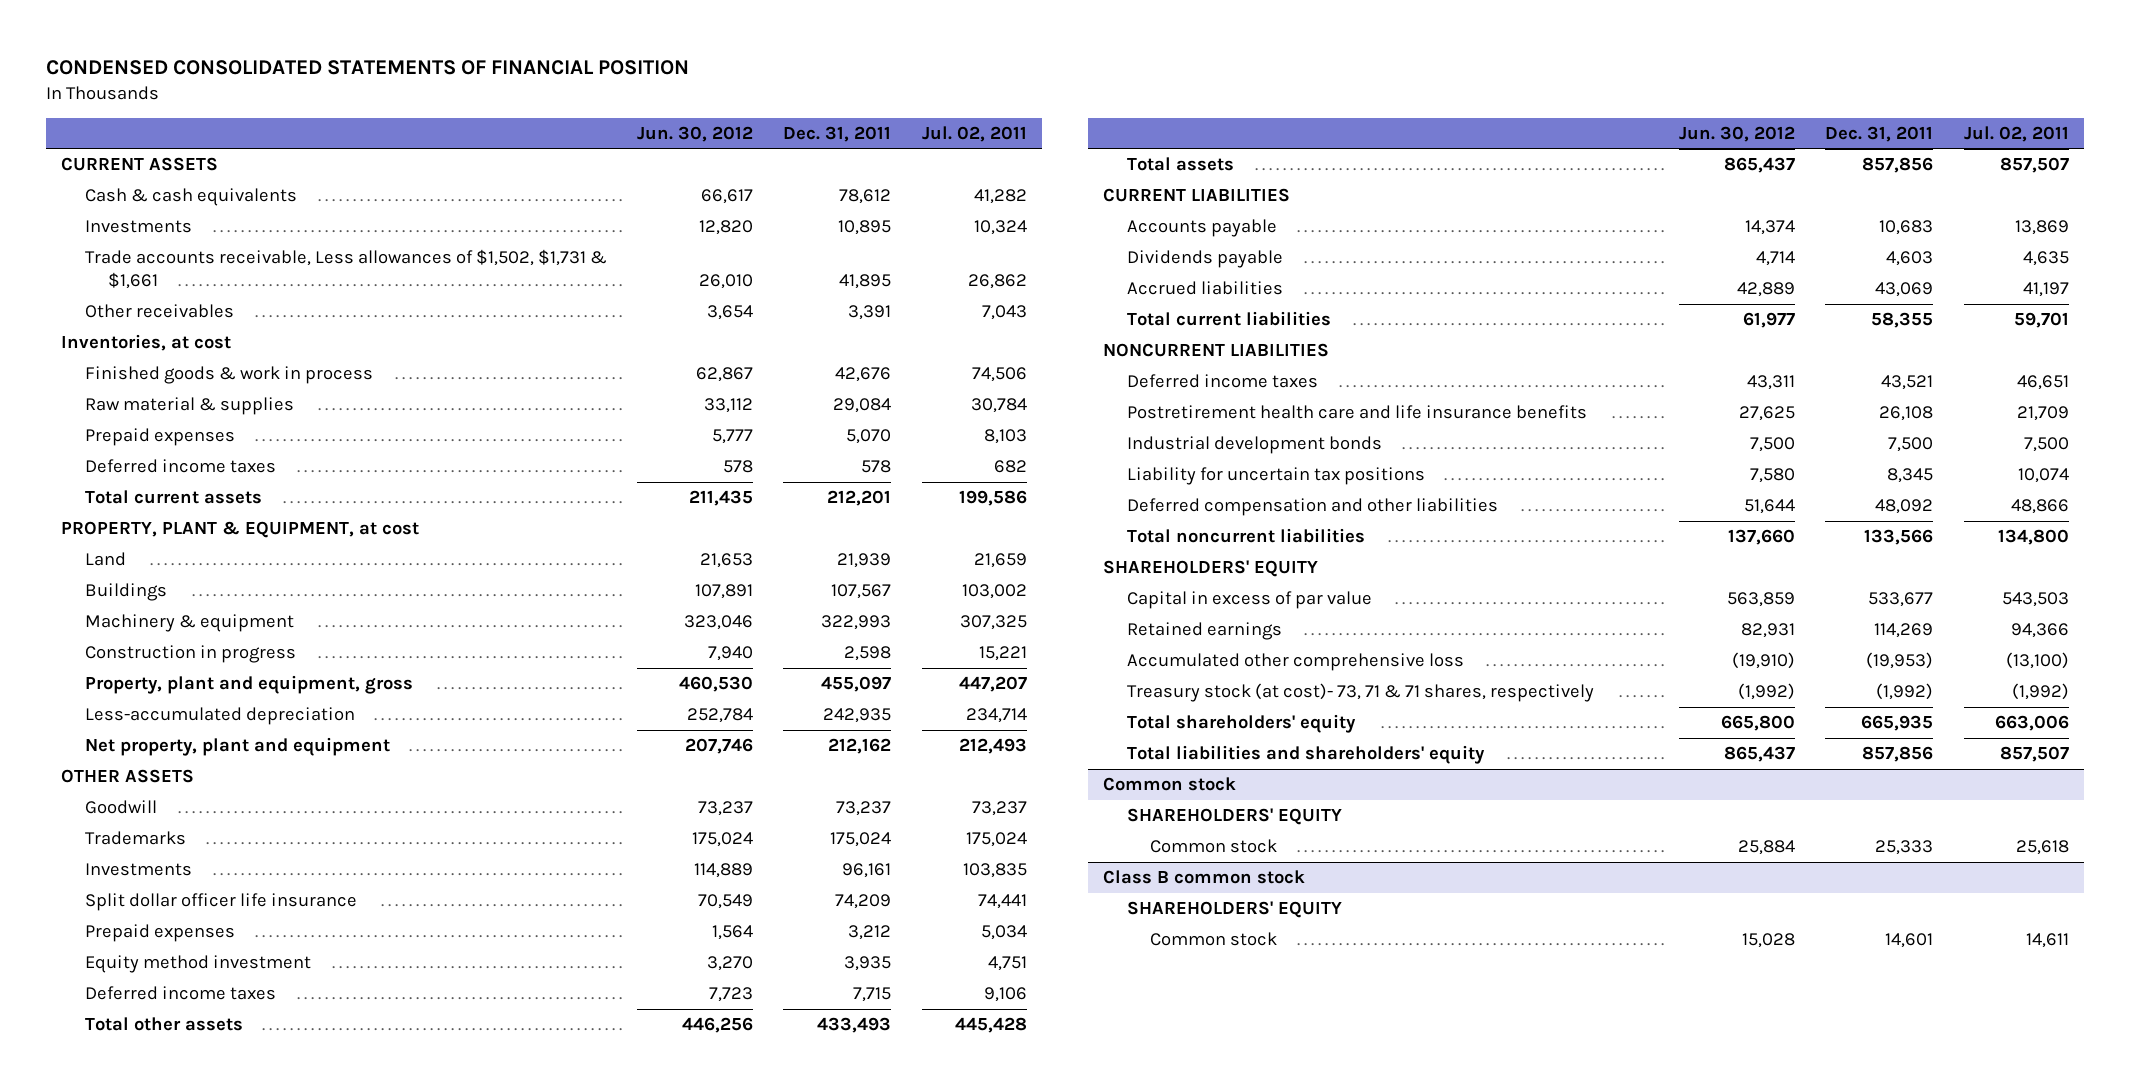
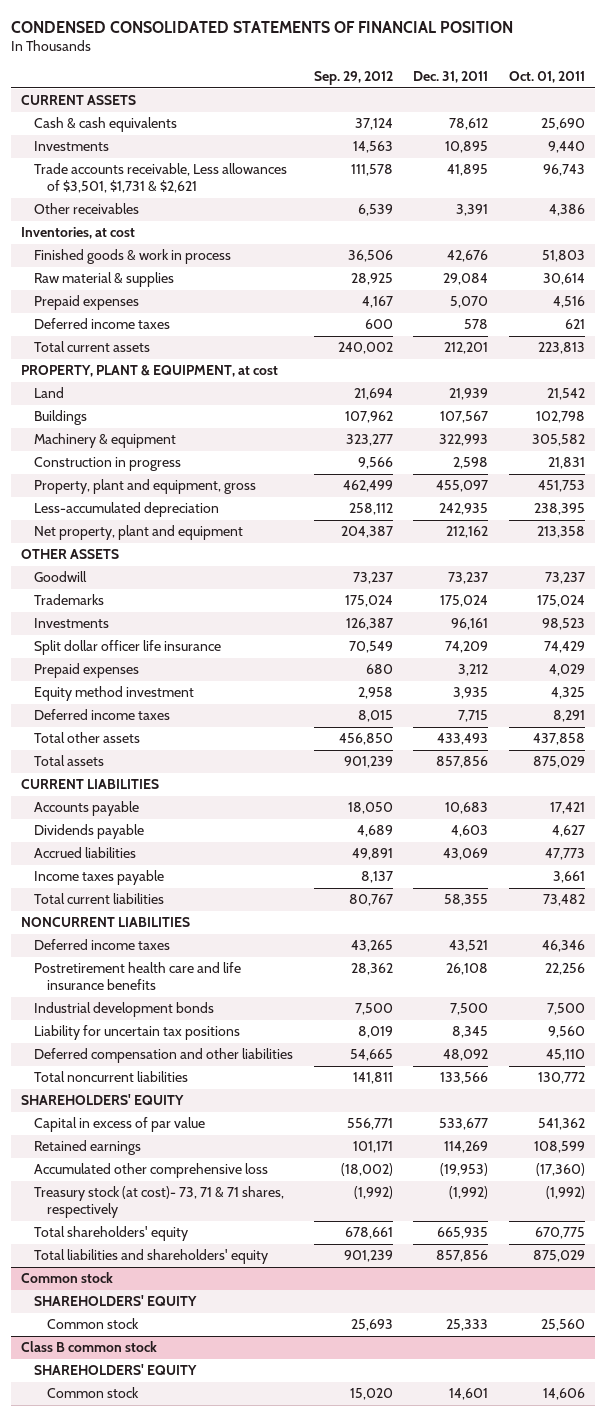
- | Jun. 30, 2012 | Dec. 31, 2011 | Jul. 02, 2011
+ | Sep. 29, 2012 | Dec. 31, 2011 | Oct. 01, 2011
- Trade accounts receivable, Less allowances of $1,502, $1,731 & $1,661 | 26,010 | 41,895 | 26,862
+ Trade accounts receivable, Less allowances of $3,501, $1,731 & $2,621 | 111,578 | 41,895 | 96,743
+ Income taxes payable | 8,137 | | 3,661

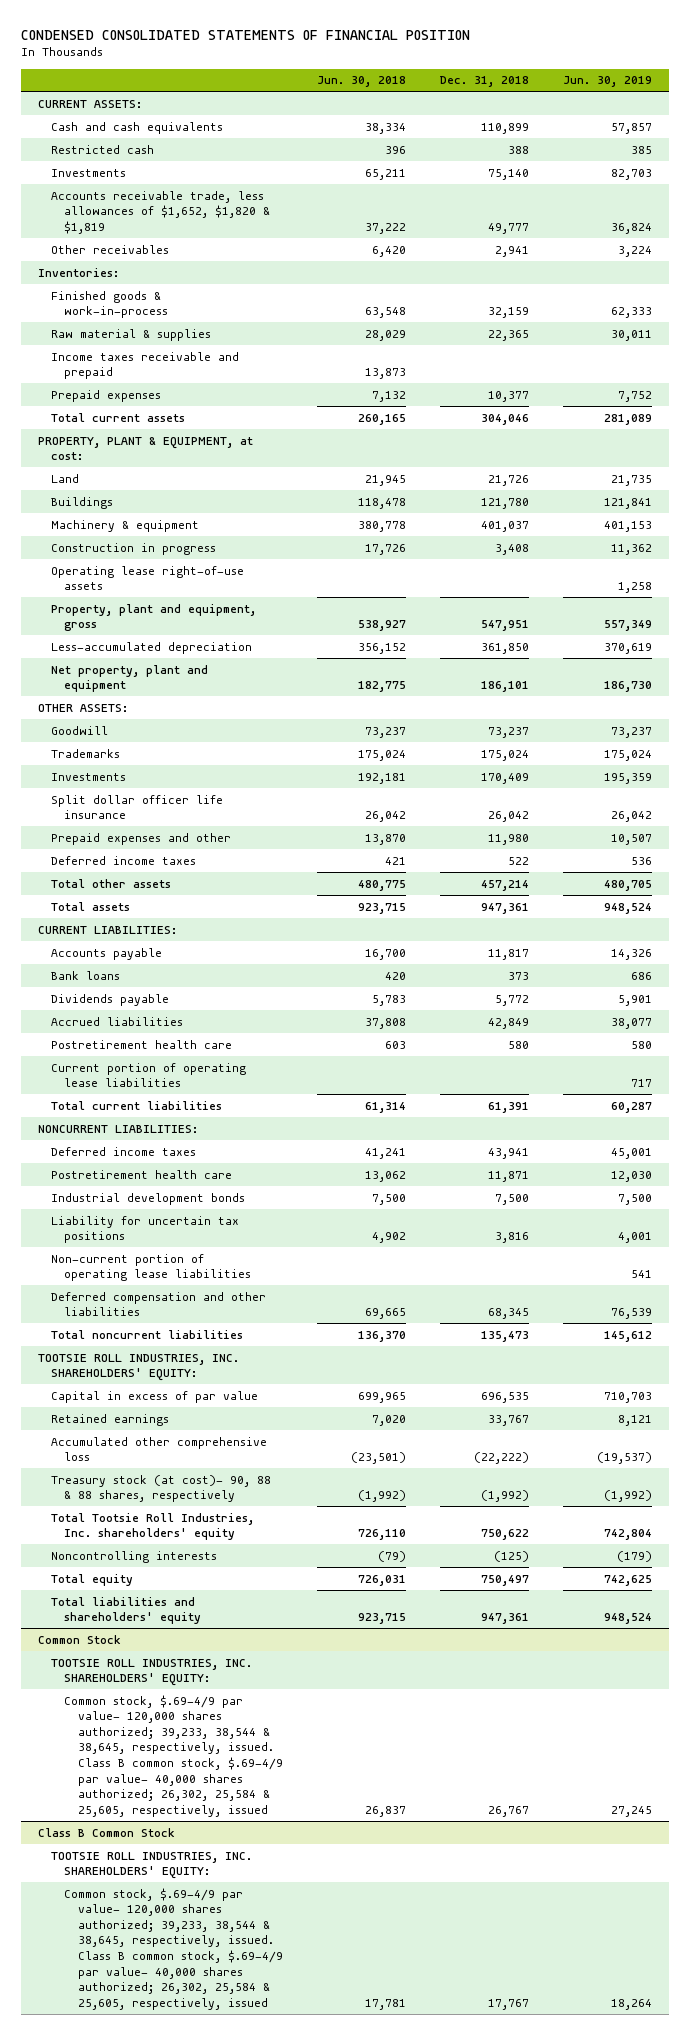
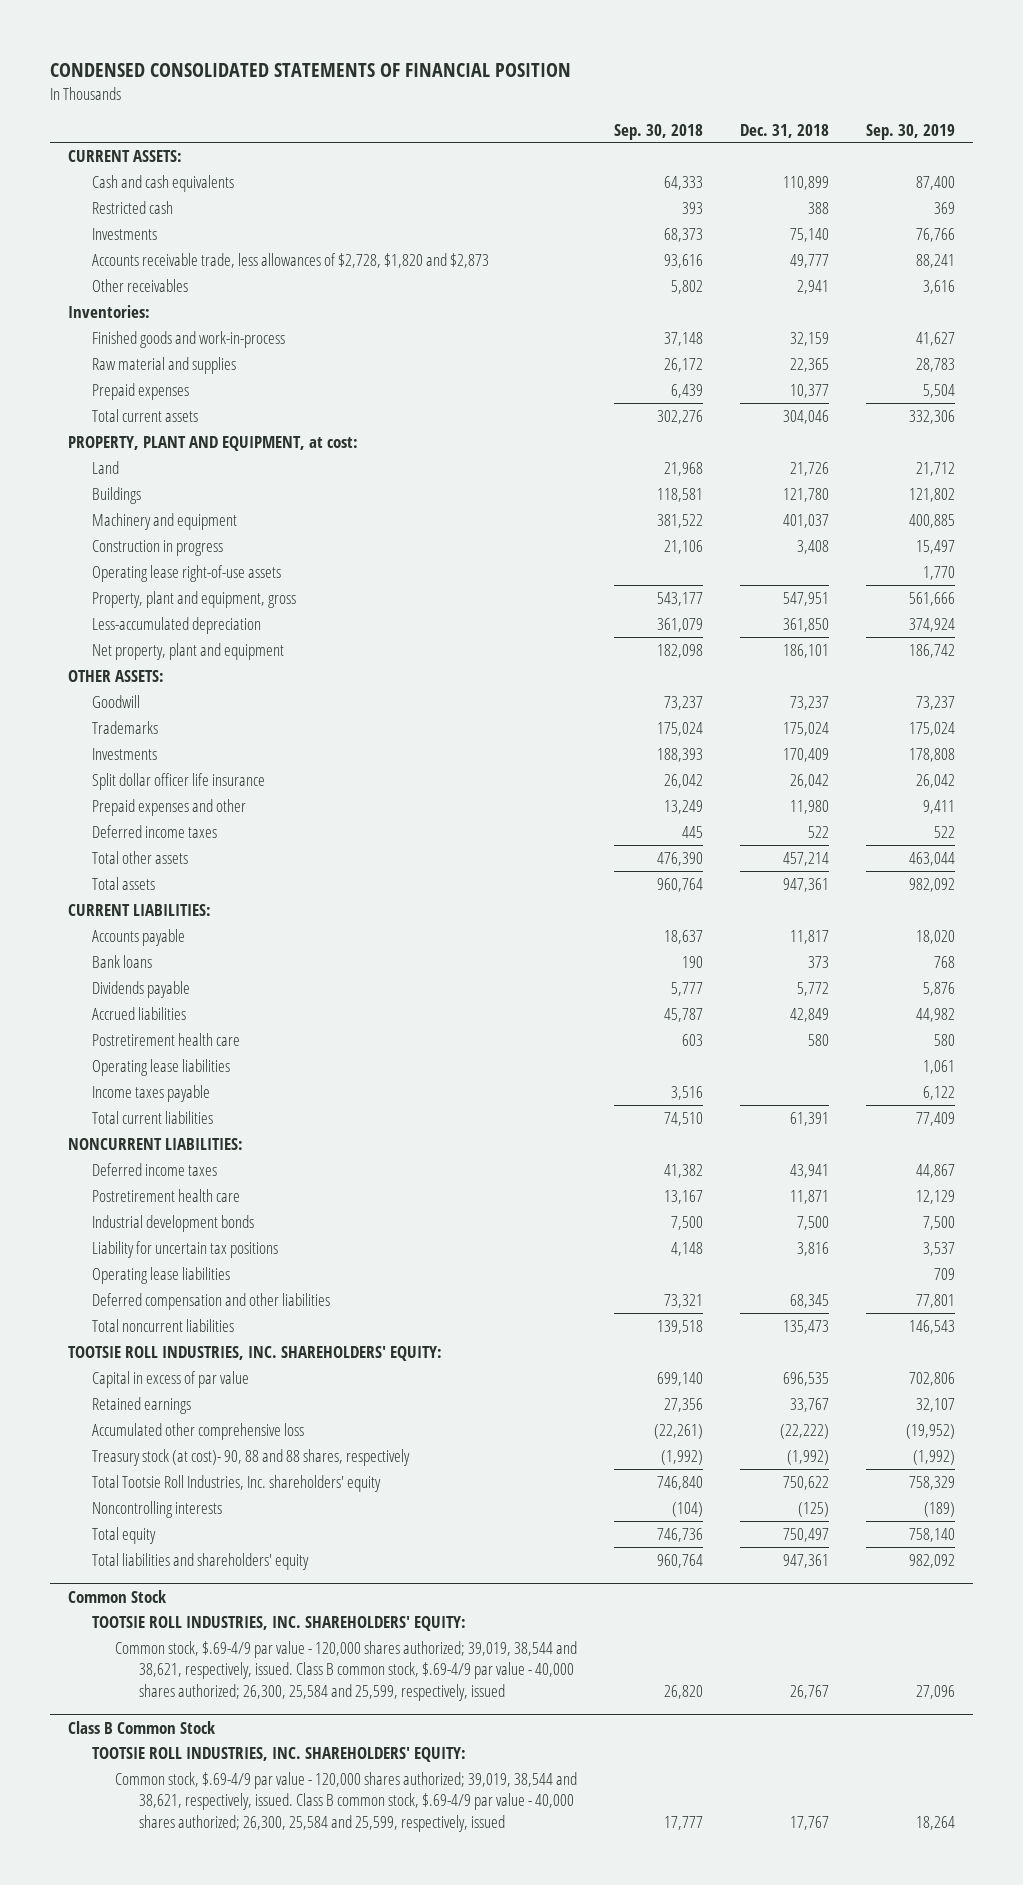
- | Jun. 30, 2018 | Dec. 31, 2018 | Jun. 30, 2019
+ | Sep. 30, 2018 | Dec. 31, 2018 | Sep. 30, 2019
- Accounts receivable trade, less allowances of $1,652, $1,820 & $1,819 | 37,222 | 49,777 | 36,824
+ Accounts receivable trade, less allowances of $2,728, $1,820 and $2,873 | 93,616 | 49,777 | 88,241
- Finished goods & work-in-process | 63,548 | 32,159 | 62,333
- Raw material & supplies | 28,029 | 22,365 | 30,011
- Income taxes receivable and prepaid | 13,873 | |
+ Finished goods and work-in-process | 37,148 | 32,159 | 41,627
+ Raw material and supplies | 26,172 | 22,365 | 28,783
- PROPERTY, PLANT & EQUIPMENT, at cost:
+ PROPERTY, PLANT AND EQUIPMENT, at cost:
- Machinery & equipment | 380,778 | 401,037 | 401,153
+ Machinery and equipment | 381,522 | 401,037 | 400,885
- Current portion of operating lease liabilities | | | 717
+ Operating lease liabilities | | | 1,061
+ Income taxes payable | 3,516 | | 6,122
- Non-current portion of operating lease liabilities | | | 541
+ Operating lease liabilities | | | 709
- Treasury stock (at cost)- 90, 88 & 88 shares, respectively | (1,992) | (1,992) | (1,992)
+ Treasury stock (at cost)- 90, 88 and 88 shares, respectively | (1,992) | (1,992) | (1,992)
@ Common Stock
- Common stock, $.69-4/9 par value- 120,000 shares authorized; 39,233, 38,544 & 38,645, respectively, issued. Class B common stock, $.69-4/9 par value- 40,000 shares authorized; 26,302, 25,584 & 25,605, respectively, issued | 26,837 | 26,767 | 27,245
+ Common stock, $.69-4/9 par value - 120,000 shares authorized; 39,019, 38,544 and 38,621, respectively, issued. Class B common stock, $.69-4/9 par value - 40,000 shares authorized; 26,300, 25,584 and 25,599, respectively, issued | 26,820 | 26,767 | 27,096
@ Class B Common Stock
- Common stock, $.69-4/9 par value- 120,000 shares authorized; 39,233, 38,544 & 38,645, respectively, issued. Class B common stock, $.69-4/9 par value- 40,000 shares authorized; 26,302, 25,584 & 25,605, respectively, issued | 17,781 | 17,767 | 18,264
+ Common stock, $.69-4/9 par value - 120,000 shares authorized; 39,019, 38,544 and 38,621, respectively, issued. Class B common stock, $.69-4/9 par value - 40,000 shares authorized; 26,300, 25,584 and 25,599, respectively, issued | 17,777 | 17,767 | 18,264

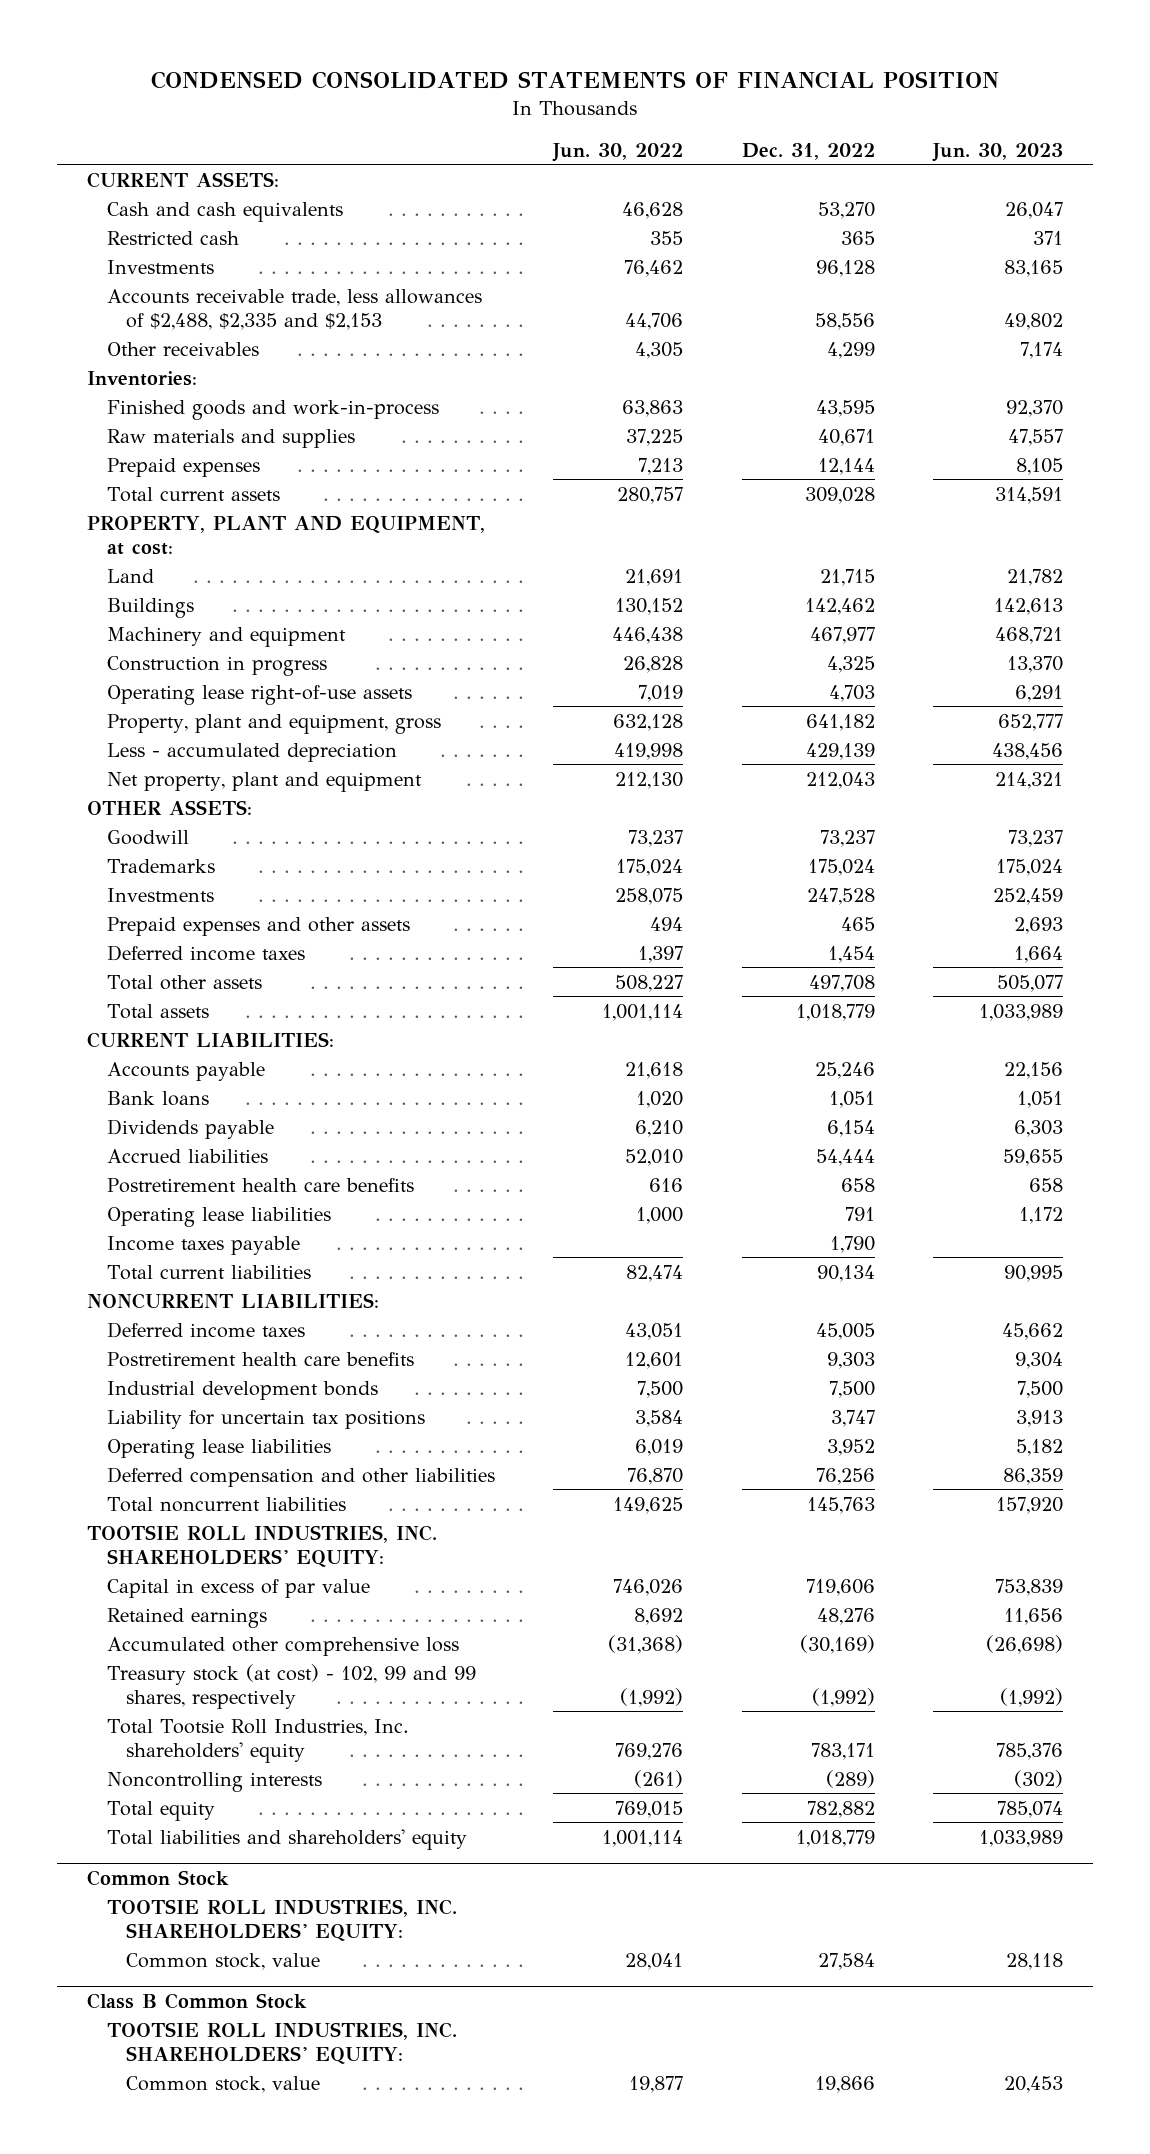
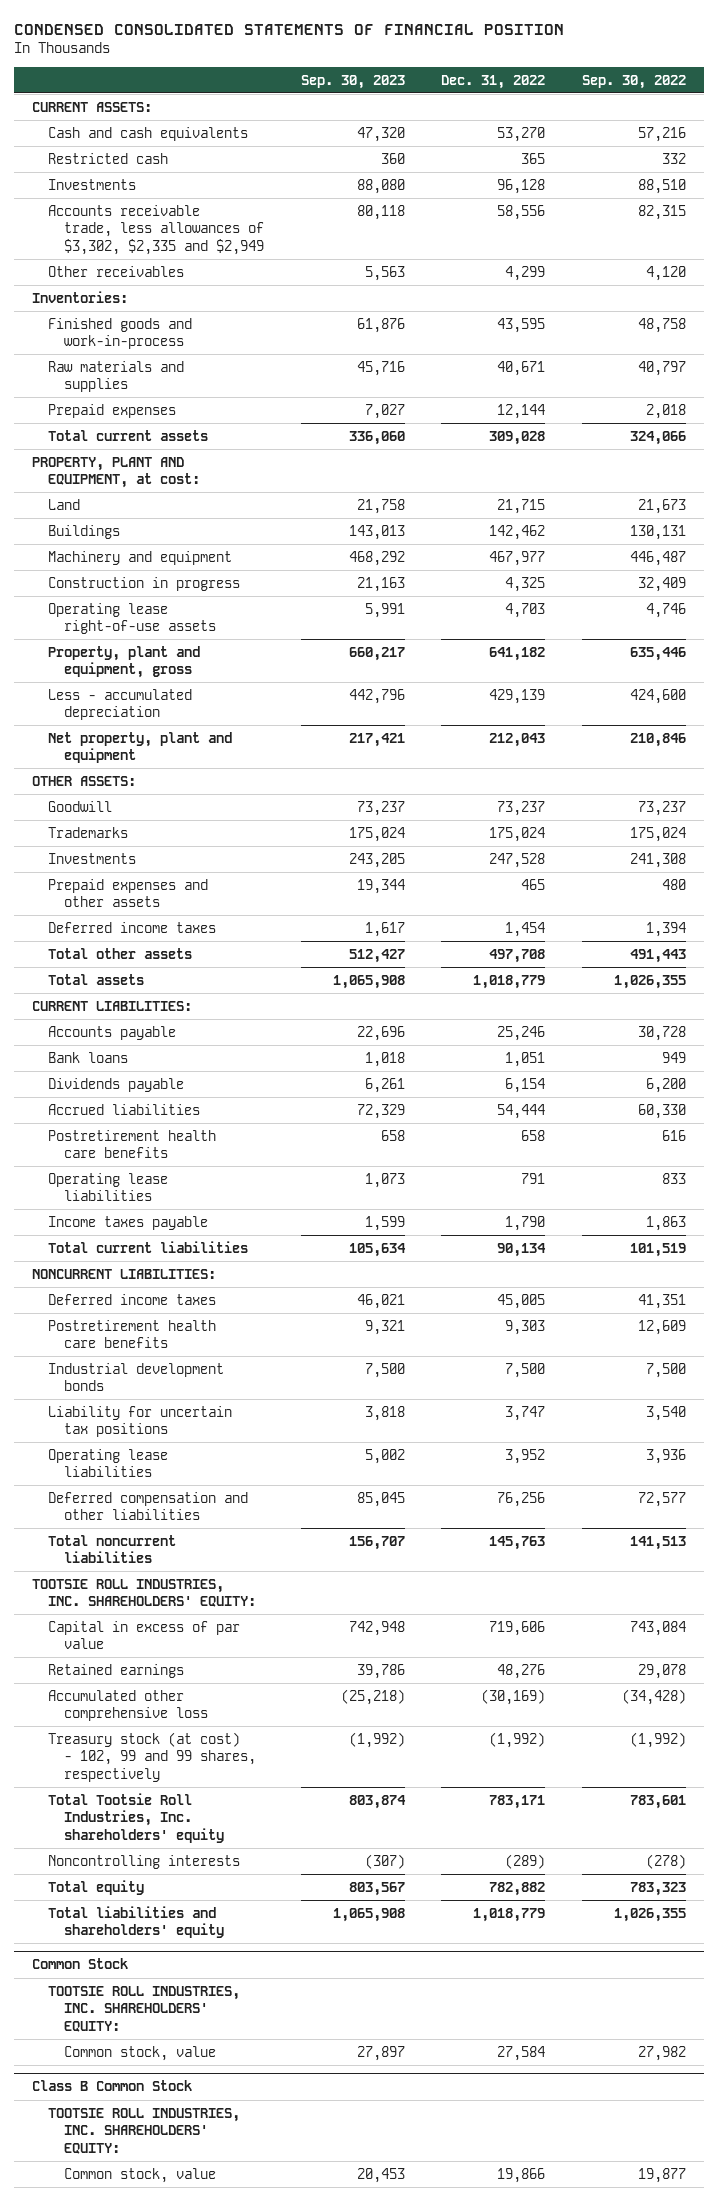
- | Jun. 30, 2022 | Dec. 31, 2022 | Jun. 30, 2023
+ | Sep. 30, 2023 | Dec. 31, 2022 | Sep. 30, 2022
- Accounts receivable trade, less allowances of $2,488, $2,335 and $2,153 | 44,706 | 58,556 | 49,802
+ Accounts receivable trade, less allowances of $3,302, $2,335 and $2,949 | 80,118 | 58,556 | 82,315

